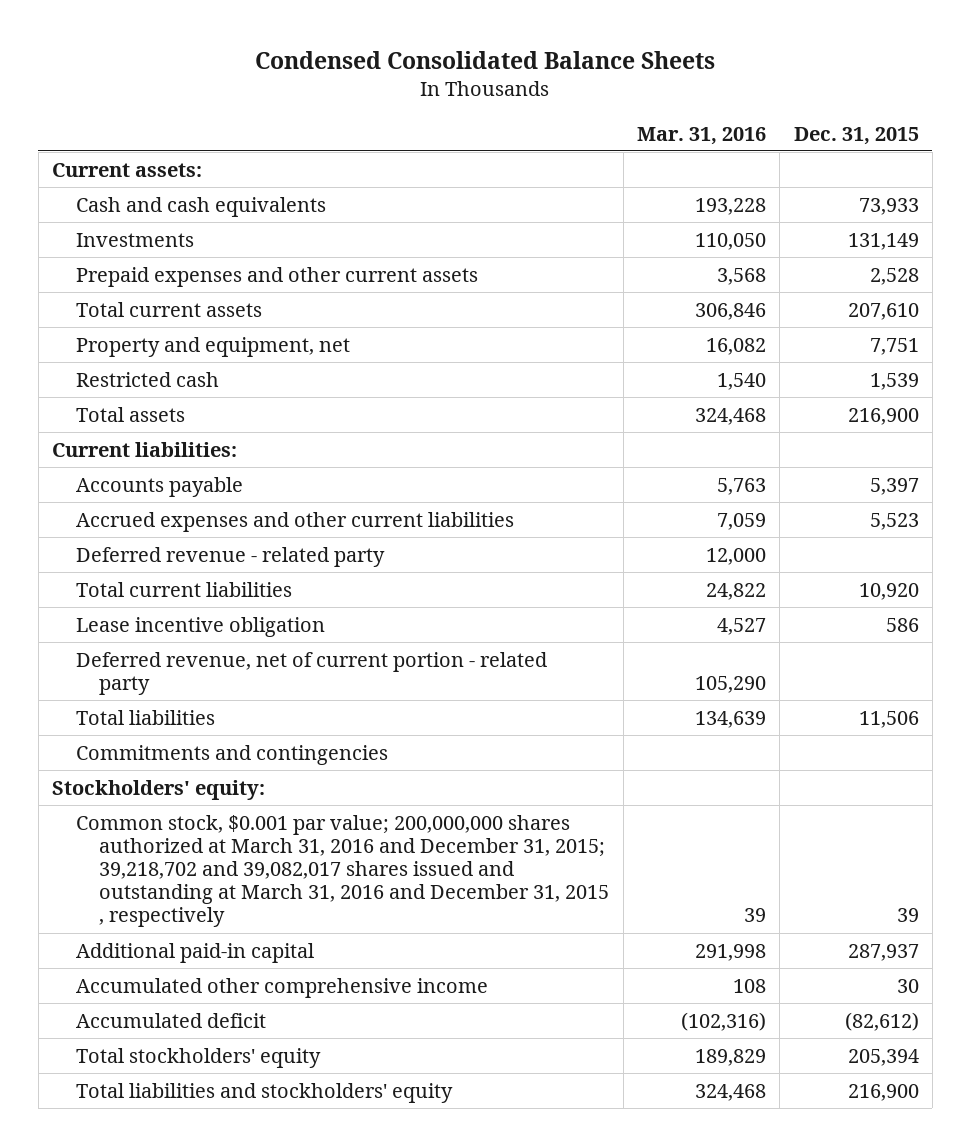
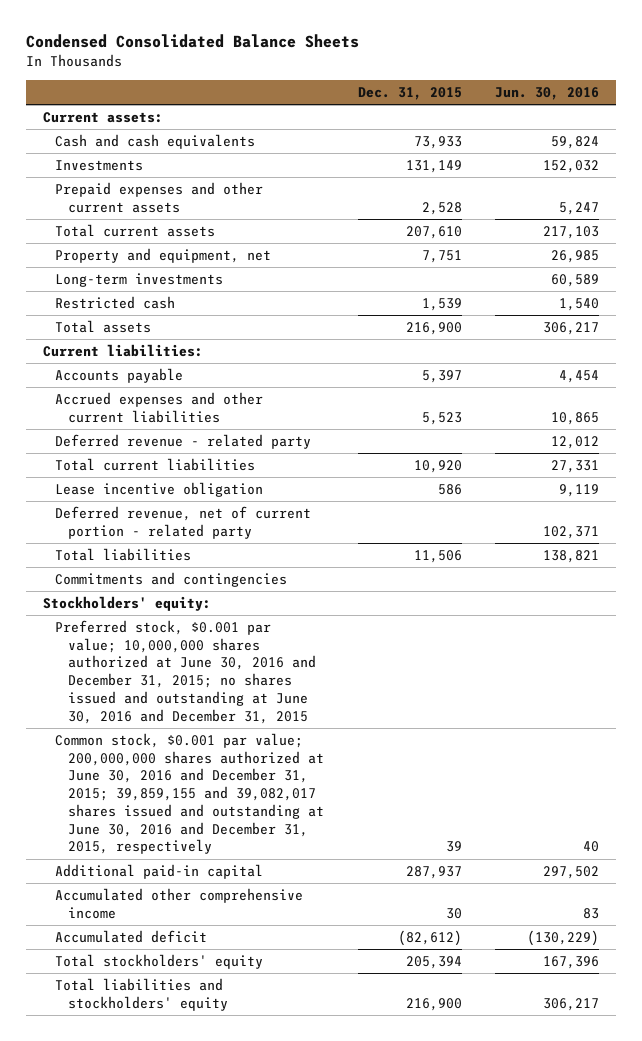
- | Mar. 31, 2016 | Dec. 31, 2015
+ | Dec. 31, 2015 | Jun. 30, 2016
+ Long-term investments | | 60,589
- Common stock, $0.001 par value; 200,000,000 shares authorized at March 31, 2016 and December 31, 2015; 39,218,702 and 39,082,017 shares issued and outstanding at March 31, 2016 and December 31, 2015 , respectively | 39 | 39
+ Preferred stock, $0.001 par value; 10,000,000 shares authorized at June 30, 2016 and December 31, 2015; no shares issued and outstanding at June 30, 2016 and December 31, 2015
+ Common stock, $0.001 par value; 200,000,000 shares authorized at June 30, 2016 and December 31, 2015; 39,859,155 and 39,082,017 shares issued and outstanding at June 30, 2016 and December 31, 2015, respectively | 39 | 40

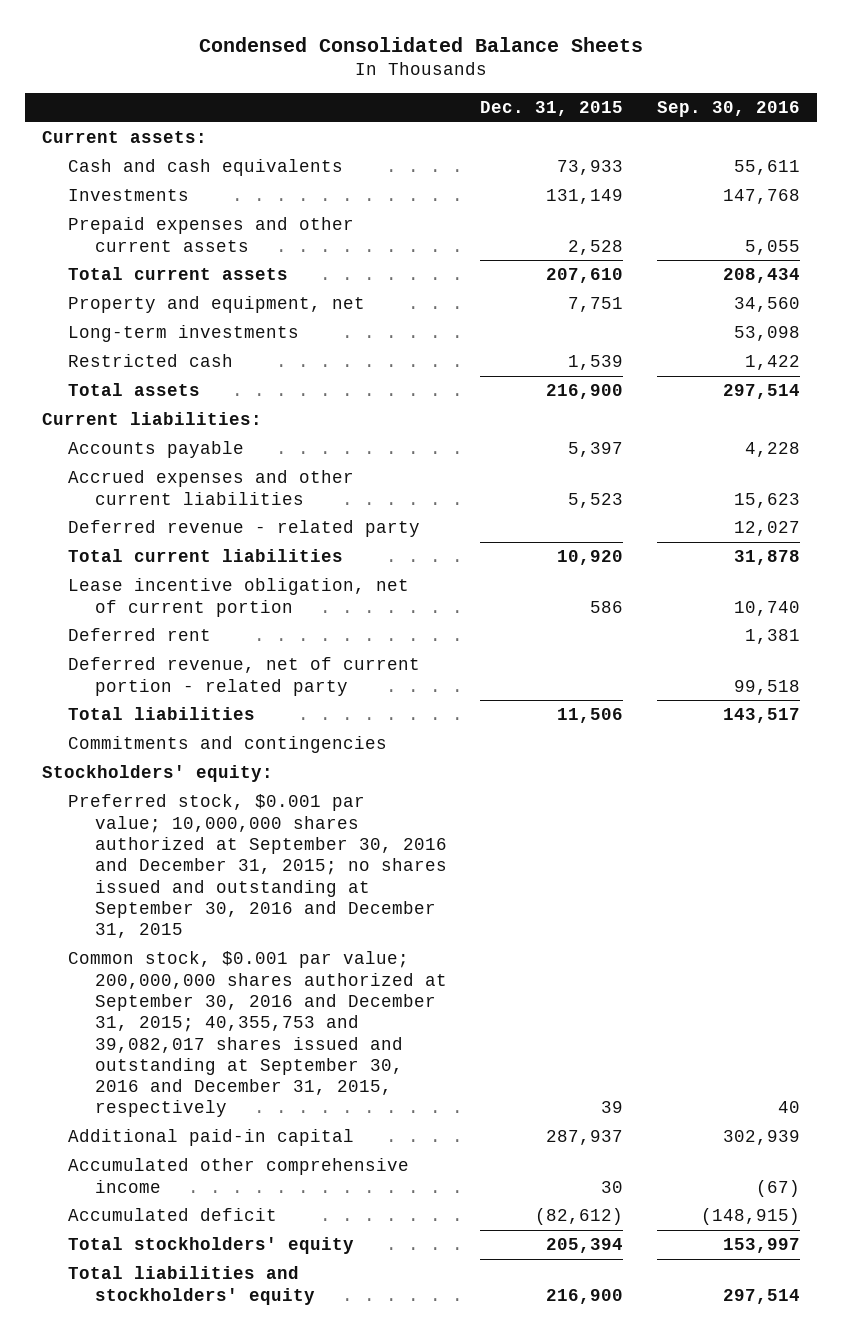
- | Dec. 31, 2015 | Jun. 30, 2016
+ | Dec. 31, 2015 | Sep. 30, 2016
- Lease incentive obligation | 586 | 9,119
+ Lease incentive obligation, net of current portion | 586 | 10,740
+ Deferred rent | | 1,381
- Preferred stock, $0.001 par value; 10,000,000 shares authorized at June 30, 2016 and December 31, 2015; no shares issued and outstanding at June 30, 2016 and December 31, 2015
- Common stock, $0.001 par value; 200,000,000 shares authorized at June 30, 2016 and December 31, 2015; 39,859,155 and 39,082,017 shares issued and outstanding at June 30, 2016 and December 31, 2015, respectively | 39 | 40
+ Preferred stock, $0.001 par value; 10,000,000 shares authorized at September 30, 2016 and December 31, 2015; no shares issued and outstanding at September 30, 2016 and December 31, 2015
+ Common stock, $0.001 par value; 200,000,000 shares authorized at September 30, 2016 and December 31, 2015; 40,355,753 and 39,082,017 shares issued and outstanding at September 30, 2016 and December 31, 2015, respectively | 39 | 40

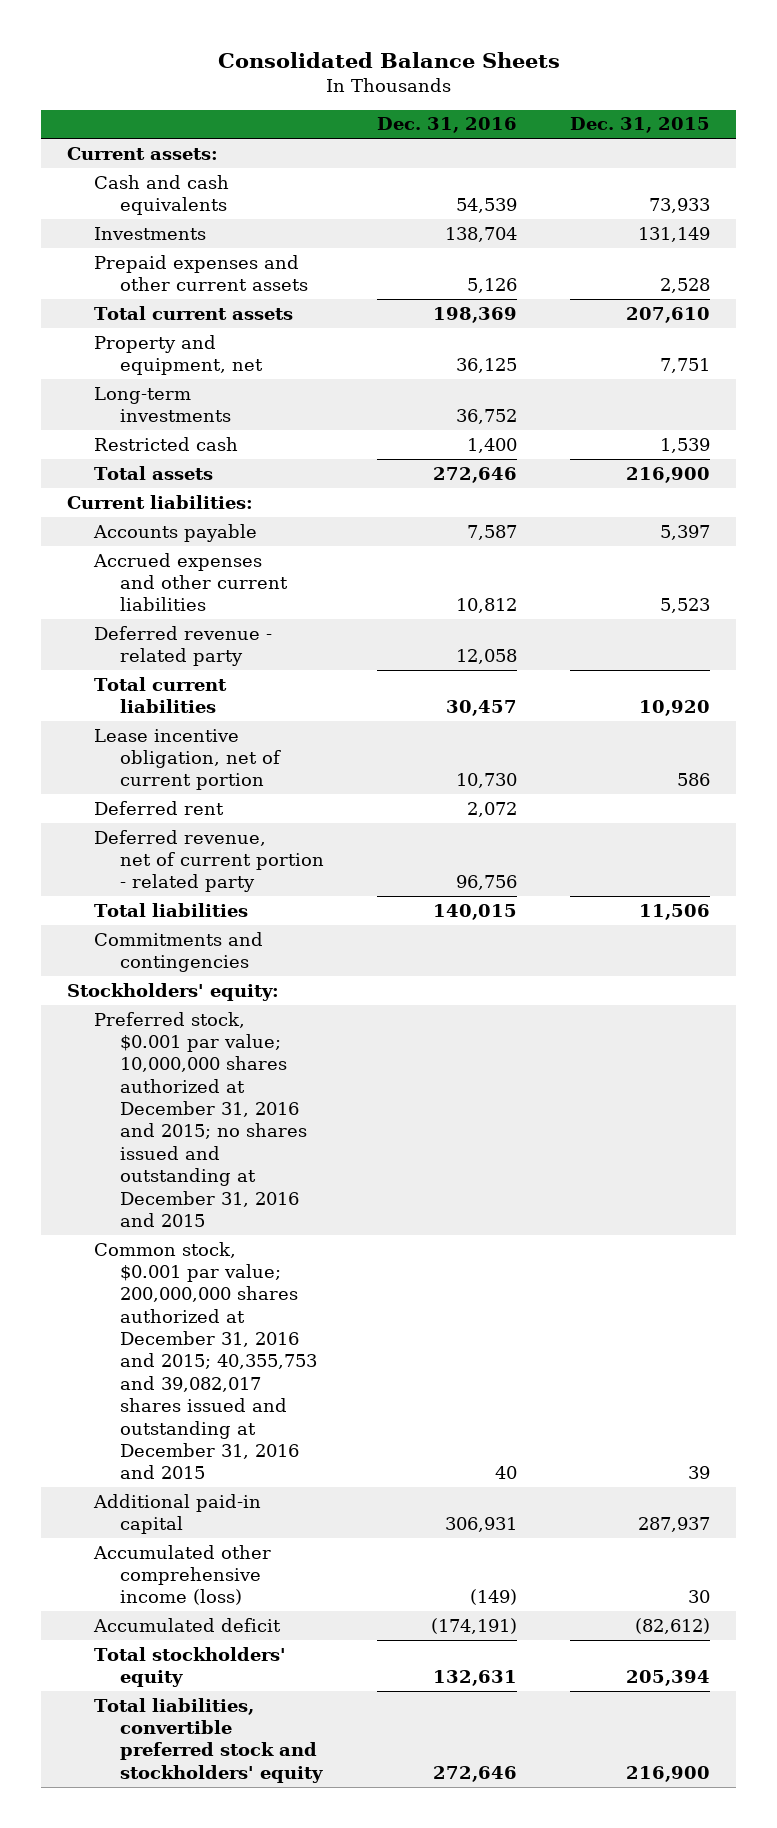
- Condensed Consolidated Balance Sheets
+ Consolidated Balance Sheets
- | Dec. 31, 2015 | Sep. 30, 2016
+ | Dec. 31, 2016 | Dec. 31, 2015
- Preferred stock, $0.001 par value; 10,000,000 shares authorized at September 30, 2016 and December 31, 2015; no shares issued and outstanding at September 30, 2016 and December 31, 2015
- Common stock, $0.001 par value; 200,000,000 shares authorized at September 30, 2016 and December 31, 2015; 40,355,753 and 39,082,017 shares issued and outstanding at September 30, 2016 and December 31, 2015, respectively | 39 | 40
+ Preferred stock, $0.001 par value; 10,000,000 shares authorized at December 31, 2016 and 2015; no shares issued and outstanding at December 31, 2016 and 2015
+ Common stock, $0.001 par value; 200,000,000 shares authorized at December 31, 2016 and 2015; 40,355,753 and 39,082,017 shares issued and outstanding at December 31, 2016 and 2015 | 40 | 39
- Accumulated other comprehensive income | 30 | (67)
+ Accumulated other comprehensive income (loss) | (149) | 30
- Total liabilities and stockholders' equity | 216,900 | 297,514
+ Total liabilities, convertible preferred stock and stockholders' equity | 272,646 | 216,900

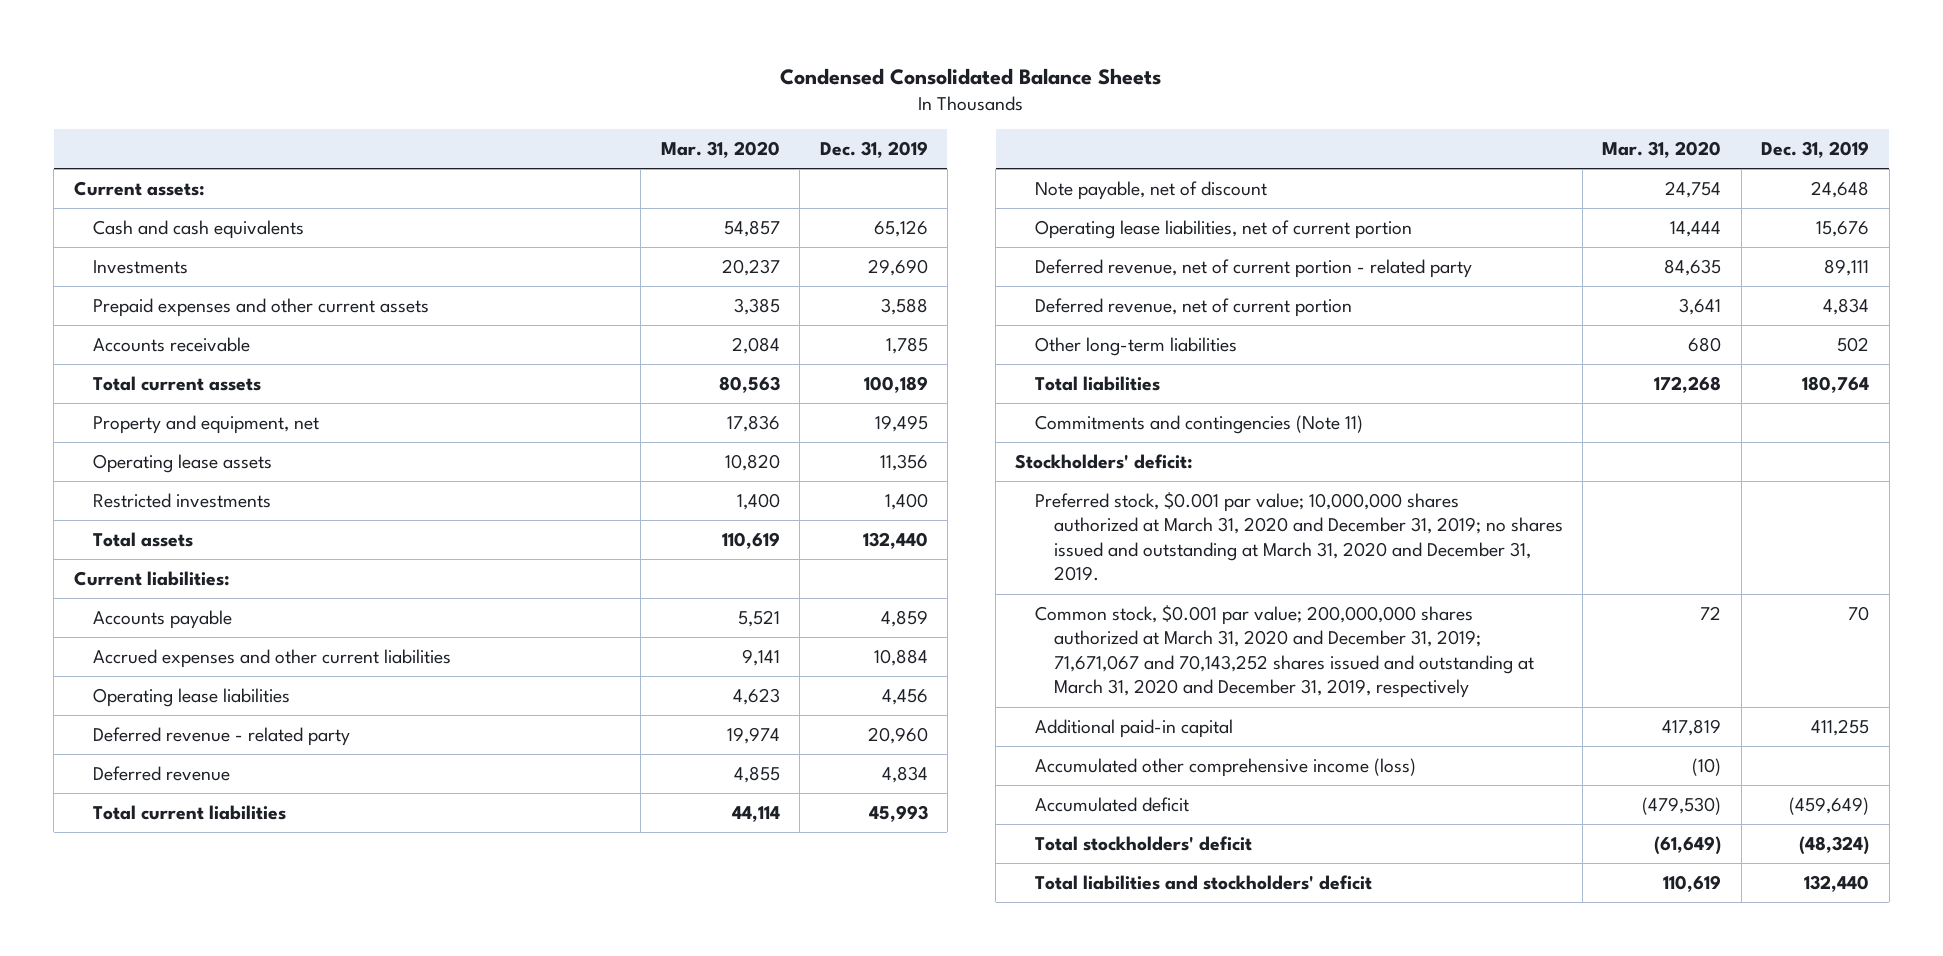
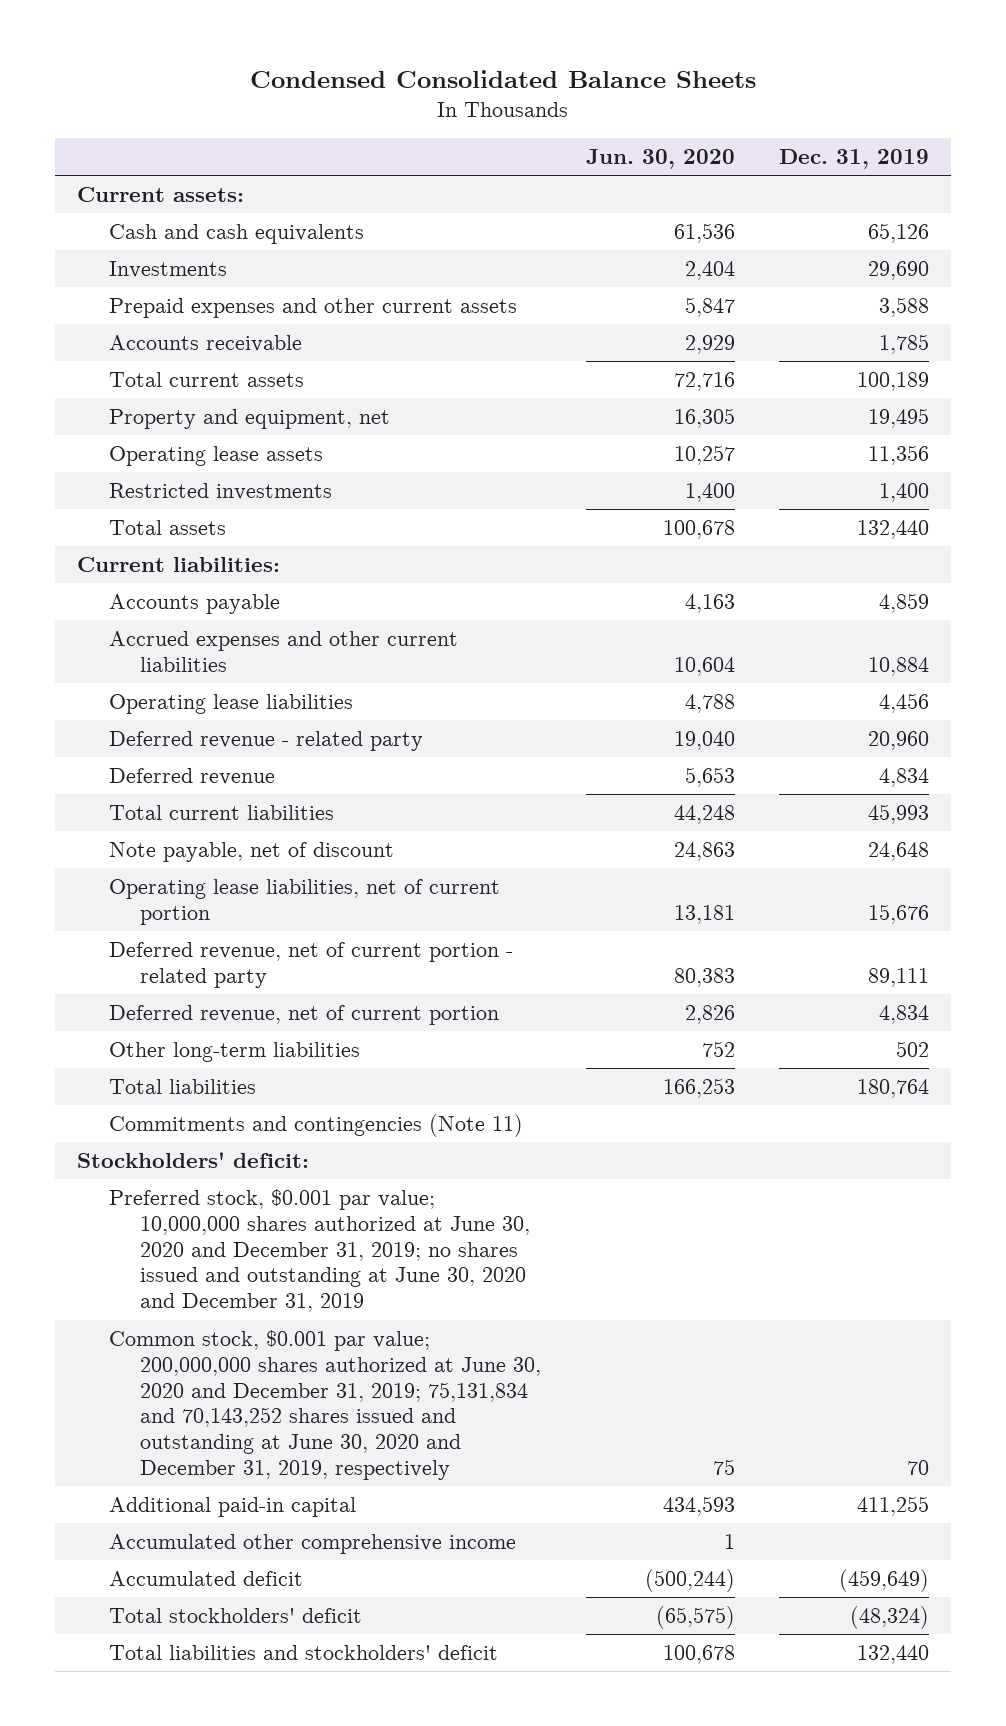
- | Mar. 31, 2020 | Dec. 31, 2019
+ | Jun. 30, 2020 | Dec. 31, 2019
- Preferred stock, $0.001 par value; 10,000,000 shares authorized at March 31, 2020 and December 31, 2019; no shares issued and outstanding at March 31, 2020 and December 31, 2019.
- Common stock, $0.001 par value; 200,000,000 shares authorized at March 31, 2020 and December 31, 2019; 71,671,067 and 70,143,252 shares issued and outstanding at March 31, 2020 and December 31, 2019, respectively | 72 | 70
+ Preferred stock, $0.001 par value; 10,000,000 shares authorized at June 30, 2020 and December 31, 2019; no shares issued and outstanding at June 30, 2020 and December 31, 2019
+ Common stock, $0.001 par value; 200,000,000 shares authorized at June 30, 2020 and December 31, 2019; 75,131,834 and 70,143,252 shares issued and outstanding at June 30, 2020 and December 31, 2019, respectively | 75 | 70
- Accumulated other comprehensive income (loss) | (10) |
+ Accumulated other comprehensive income | 1 |

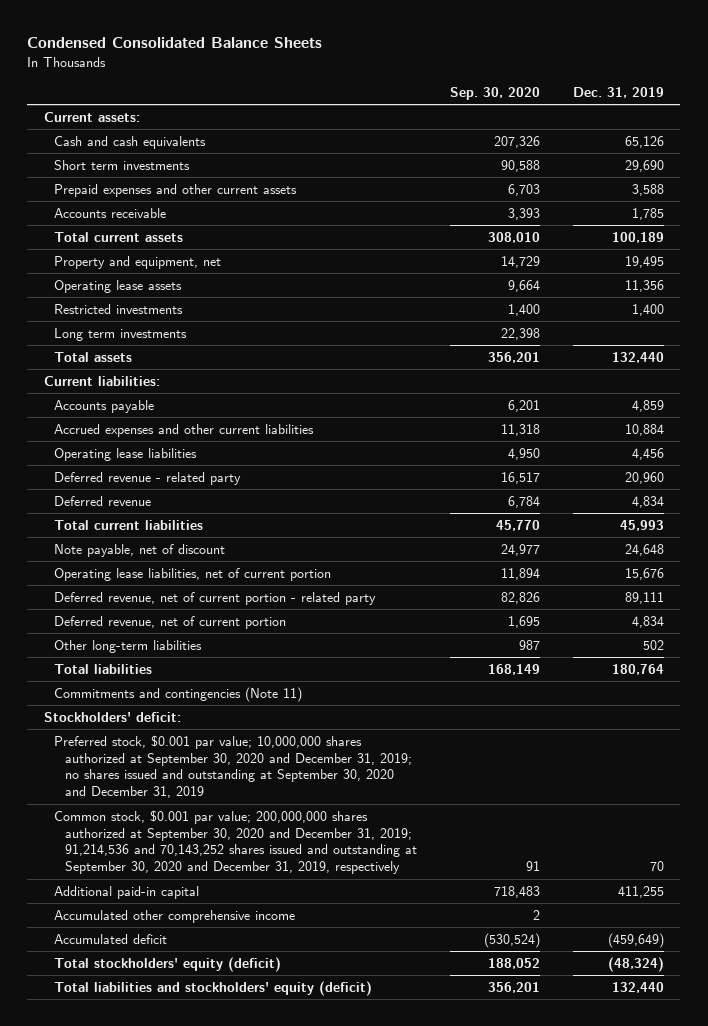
- | Jun. 30, 2020 | Dec. 31, 2019
+ | Sep. 30, 2020 | Dec. 31, 2019
- Investments | 2,404 | 29,690
+ Short term investments | 90,588 | 29,690
+ Long term investments | 22,398 |
- Preferred stock, $0.001 par value; 10,000,000 shares authorized at June 30, 2020 and December 31, 2019; no shares issued and outstanding at June 30, 2020 and December 31, 2019
- Common stock, $0.001 par value; 200,000,000 shares authorized at June 30, 2020 and December 31, 2019; 75,131,834 and 70,143,252 shares issued and outstanding at June 30, 2020 and December 31, 2019, respectively | 75 | 70
+ Preferred stock, $0.001 par value; 10,000,000 shares authorized at September 30, 2020 and December 31, 2019; no shares issued and outstanding at September 30, 2020 and December 31, 2019
+ Common stock, $0.001 par value; 200,000,000 shares authorized at September 30, 2020 and December 31, 2019; 91,214,536 and 70,143,252 shares issued and outstanding at September 30, 2020 and December 31, 2019, respectively | 91 | 70
- Total stockholders' deficit | (65,575) | (48,324)
- Total liabilities and stockholders' deficit | 100,678 | 132,440
+ Total stockholders' equity (deficit) | 188,052 | (48,324)
+ Total liabilities and stockholders' equity (deficit) | 356,201 | 132,440

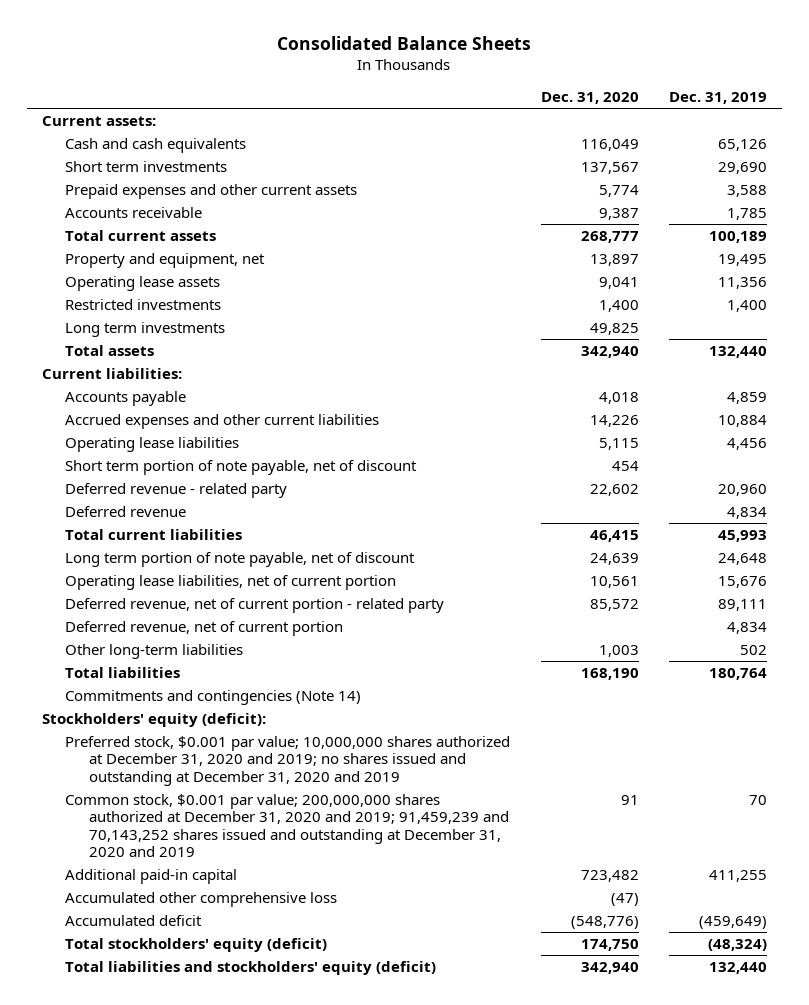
- Condensed Consolidated Balance Sheets
+ Consolidated Balance Sheets
- | Sep. 30, 2020 | Dec. 31, 2019
+ | Dec. 31, 2020 | Dec. 31, 2019
+ Short term portion of note payable, net of discount | 454 |
- Note payable, net of discount | 24,977 | 24,648
+ Long term portion of note payable, net of discount | 24,639 | 24,648
- Commitments and contingencies (Note 11)
- Stockholders' deficit:
- Preferred stock, $0.001 par value; 10,000,000 shares authorized at September 30, 2020 and December 31, 2019; no shares issued and outstanding at September 30, 2020 and December 31, 2019
- Common stock, $0.001 par value; 200,000,000 shares authorized at September 30, 2020 and December 31, 2019; 91,214,536 and 70,143,252 shares issued and outstanding at September 30, 2020 and December 31, 2019, respectively | 91 | 70
+ Commitments and contingencies (Note 14)
+ Stockholders' equity (deficit):
+ Preferred stock, $0.001 par value; 10,000,000 shares authorized at December 31, 2020 and 2019; no shares issued and outstanding at December 31, 2020 and 2019
+ Common stock, $0.001 par value; 200,000,000 shares authorized at December 31, 2020 and 2019; 91,459,239 and 70,143,252 shares issued and outstanding at December 31, 2020 and 2019 | 91 | 70
- Accumulated other comprehensive income | 2 |
+ Accumulated other comprehensive loss | (47) |

